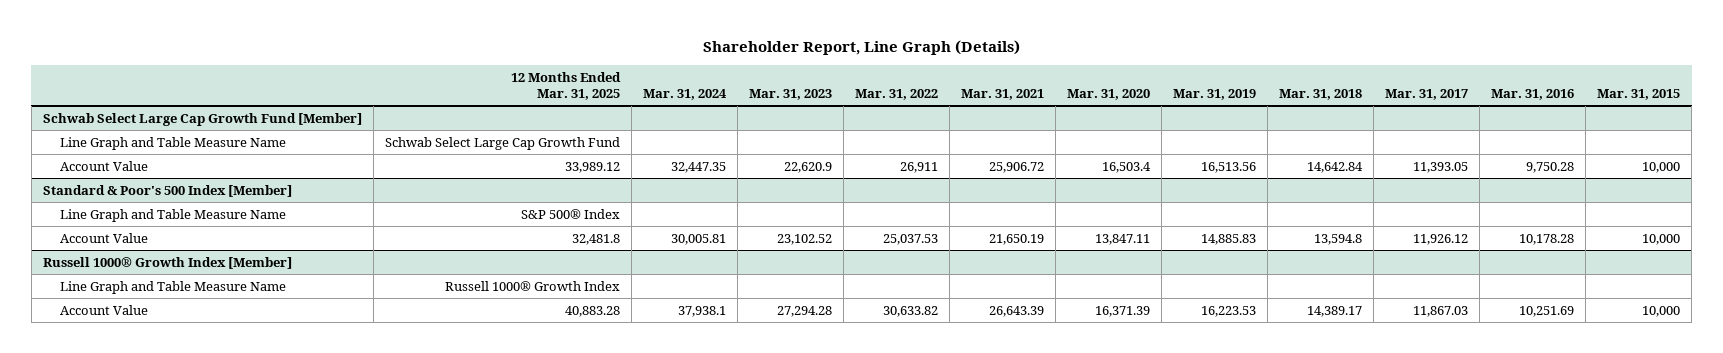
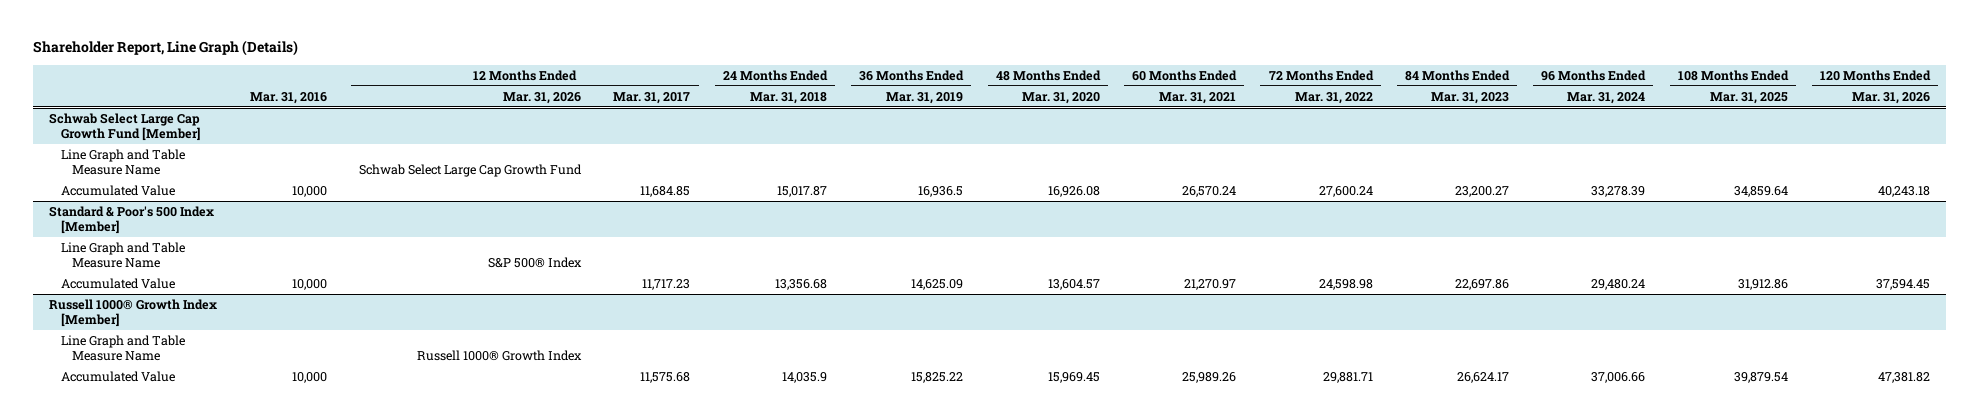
- | 12 Months Ended Mar. 31, 2025 | Mar. 31, 2024 | Mar. 31, 2023 | Mar. 31, 2022 | Mar. 31, 2021 | Mar. 31, 2020 | Mar. 31, 2019 | Mar. 31, 2018 | Mar. 31, 2017 | Mar. 31, 2016 | Mar. 31, 2015
+ | Mar. 31, 2016 | 12 Months Ended Mar. 31, 2026 | 12 Months Ended Mar. 31, 2017 | 24 Months Ended Mar. 31, 2018 | 36 Months Ended Mar. 31, 2019 | 48 Months Ended Mar. 31, 2020 | 60 Months Ended Mar. 31, 2021 | 72 Months Ended Mar. 31, 2022 | 84 Months Ended Mar. 31, 2023 | 96 Months Ended Mar. 31, 2024 | 108 Months Ended Mar. 31, 2025 | 120 Months Ended Mar. 31, 2026
@ Schwab Select Large Cap Growth Fund [Member]
- Account Value | 33,989.12 | 32,447.35 | 22,620.9 | 26,911 | 25,906.72 | 16,503.4 | 16,513.56 | 14,642.84 | 11,393.05 | 9,750.28 | 10,000
+ Accumulated Value | 10,000 | | 11,684.85 | 15,017.87 | 16,936.5 | 16,926.08 | 26,570.24 | 27,600.24 | 23,200.27 | 33,278.39 | 34,859.64 | 40,243.18
@ Standard & Poor's 500 Index [Member]
- Account Value | 32,481.8 | 30,005.81 | 23,102.52 | 25,037.53 | 21,650.19 | 13,847.11 | 14,885.83 | 13,594.8 | 11,926.12 | 10,178.28 | 10,000
+ Accumulated Value | 10,000 | | 11,717.23 | 13,356.68 | 14,625.09 | 13,604.57 | 21,270.97 | 24,598.98 | 22,697.86 | 29,480.24 | 31,912.86 | 37,594.45
@ Russell 1000® Growth Index [Member]
- Account Value | 40,883.28 | 37,938.1 | 27,294.28 | 30,633.82 | 26,643.39 | 16,371.39 | 16,223.53 | 14,389.17 | 11,867.03 | 10,251.69 | 10,000
+ Accumulated Value | 10,000 | | 11,575.68 | 14,035.9 | 15,825.22 | 15,969.45 | 25,989.26 | 29,881.71 | 26,624.17 | 37,006.66 | 39,879.54 | 47,381.82

